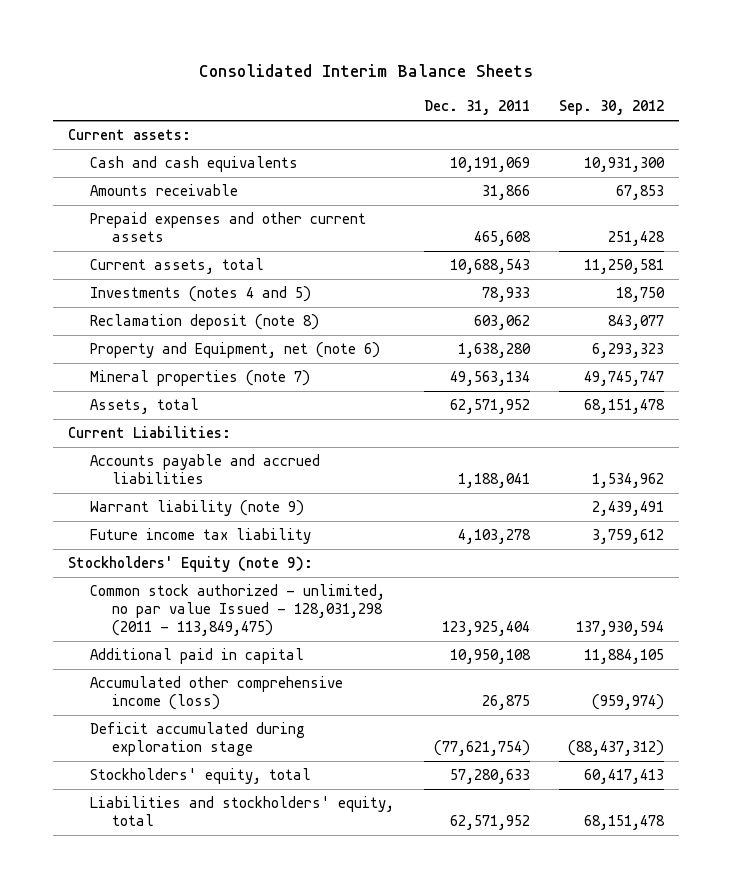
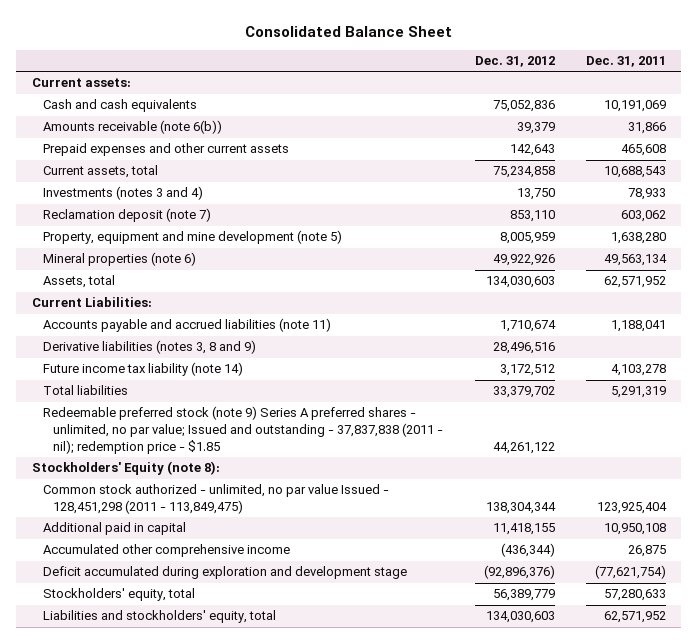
- Consolidated Interim Balance Sheets
+ Consolidated Balance Sheet
- | Dec. 31, 2011 | Sep. 30, 2012
+ | Dec. 31, 2012 | Dec. 31, 2011
- Amounts receivable | 31,866 | 67,853
+ Amounts receivable (note 6(b)) | 39,379 | 31,866
- Investments (notes 4 and 5) | 78,933 | 18,750
- Reclamation deposit (note 8) | 603,062 | 843,077
- Property and Equipment, net (note 6) | 1,638,280 | 6,293,323
- Mineral properties (note 7) | 49,563,134 | 49,745,747
+ Investments (notes 3 and 4) | 13,750 | 78,933
+ Reclamation deposit (note 7) | 853,110 | 603,062
+ Property, equipment and mine development (note 5) | 8,005,959 | 1,638,280
+ Mineral properties (note 6) | 49,922,926 | 49,563,134
- Accounts payable and accrued liabilities | 1,188,041 | 1,534,962
- Warrant liability (note 9) | | 2,439,491
- Future income tax liability | 4,103,278 | 3,759,612
- Stockholders' Equity (note 9):
- Common stock authorized - unlimited, no par value Issued - 128,031,298 (2011 - 113,849,475) | 123,925,404 | 137,930,594
+ Accounts payable and accrued liabilities (note 11) | 1,710,674 | 1,188,041
+ Derivative liabilities (notes 3, 8 and 9) | 28,496,516 |
+ Future income tax liability (note 14) | 3,172,512 | 4,103,278
+ Total liabilities | 33,379,702 | 5,291,319
+ Redeemable preferred stock (note 9) Series A preferred shares - unlimited, no par value; Issued and outstanding - 37,837,838 (2011 - nil); redemption price - $1.85 | 44,261,122 |
+ Stockholders' Equity (note 8):
+ Common stock authorized - unlimited, no par value Issued - 128,451,298 (2011 - 113,849,475) | 138,304,344 | 123,925,404
- Accumulated other comprehensive income (loss) | 26,875 | (959,974)
- Deficit accumulated during exploration stage | (77,621,754) | (88,437,312)
+ Accumulated other comprehensive income | (436,344) | 26,875
+ Deficit accumulated during exploration and development stage | (92,896,376) | (77,621,754)

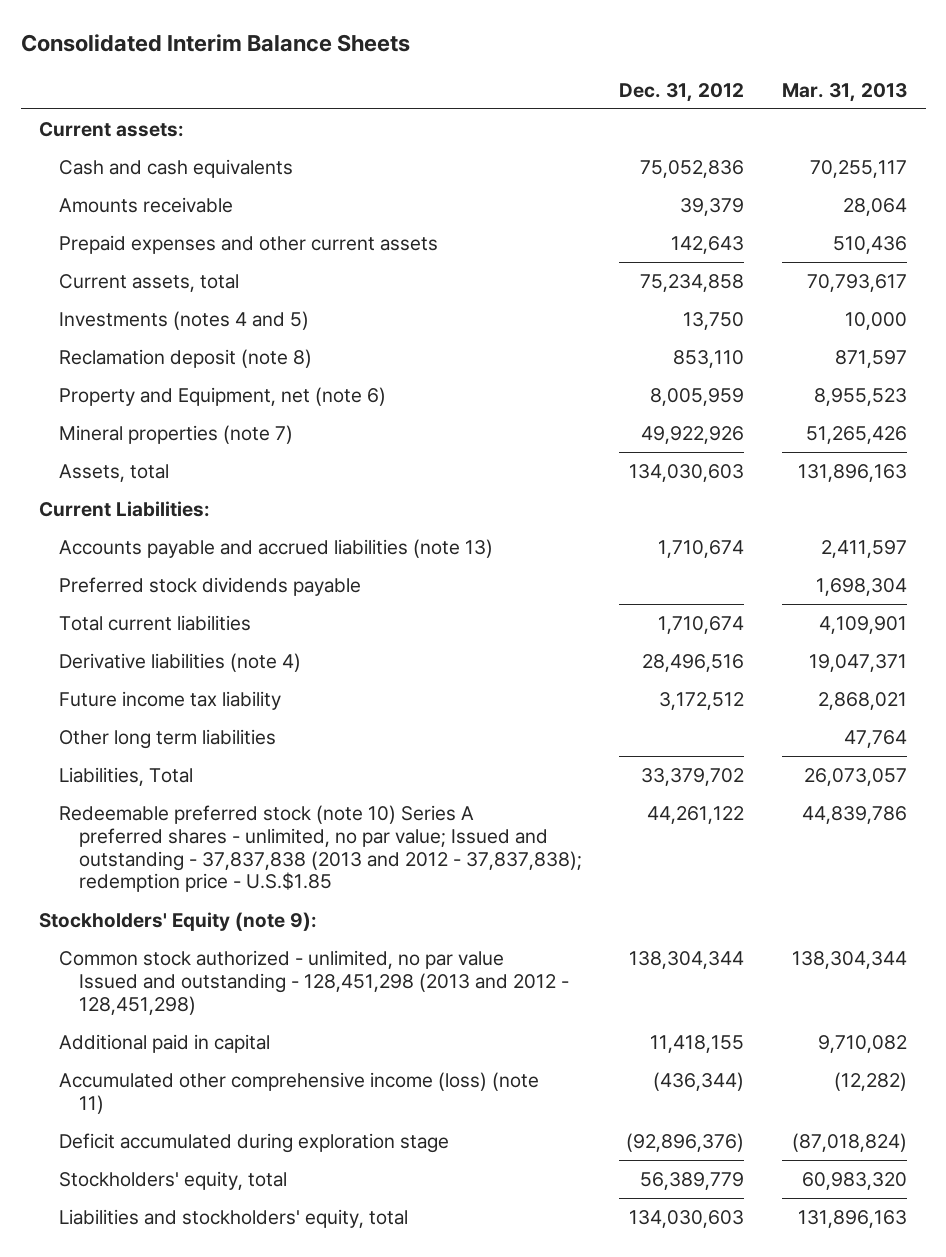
- Consolidated Balance Sheet
+ Consolidated Interim Balance Sheets
- | Dec. 31, 2012 | Dec. 31, 2011
+ | Dec. 31, 2012 | Mar. 31, 2013
- Amounts receivable (note 6(b)) | 39,379 | 31,866
+ Amounts receivable | 39,379 | 28,064
- Investments (notes 3 and 4) | 13,750 | 78,933
- Reclamation deposit (note 7) | 853,110 | 603,062
- Property, equipment and mine development (note 5) | 8,005,959 | 1,638,280
- Mineral properties (note 6) | 49,922,926 | 49,563,134
+ Investments (notes 4 and 5) | 13,750 | 10,000
+ Reclamation deposit (note 8) | 853,110 | 871,597
+ Property and Equipment, net (note 6) | 8,005,959 | 8,955,523
+ Mineral properties (note 7) | 49,922,926 | 51,265,426
- Accounts payable and accrued liabilities (note 11) | 1,710,674 | 1,188,041
- Derivative liabilities (notes 3, 8 and 9) | 28,496,516 |
- Future income tax liability (note 14) | 3,172,512 | 4,103,278
- Total liabilities | 33,379,702 | 5,291,319
- Redeemable preferred stock (note 9) Series A preferred shares - unlimited, no par value; Issued and outstanding - 37,837,838 (2011 - nil); redemption price - $1.85 | 44,261,122 |
- Stockholders' Equity (note 8):
- Common stock authorized - unlimited, no par value Issued - 128,451,298 (2011 - 113,849,475) | 138,304,344 | 123,925,404
+ Accounts payable and accrued liabilities (note 13) | 1,710,674 | 2,411,597
+ Preferred stock dividends payable | | 1,698,304
+ Total current liabilities | 1,710,674 | 4,109,901
+ Derivative liabilities (note 4) | 28,496,516 | 19,047,371
+ Future income tax liability | 3,172,512 | 2,868,021
+ Other long term liabilities | | 47,764
+ Liabilities, Total | 33,379,702 | 26,073,057
+ Redeemable preferred stock (note 10) Series A preferred shares - unlimited, no par value; Issued and outstanding - 37,837,838 (2013 and 2012 - 37,837,838); redemption price - U.S.$1.85 | 44,261,122 | 44,839,786
+ Stockholders' Equity (note 9):
+ Common stock authorized - unlimited, no par value Issued and outstanding - 128,451,298 (2013 and 2012 - 128,451,298) | 138,304,344 | 138,304,344
- Accumulated other comprehensive income | (436,344) | 26,875
- Deficit accumulated during exploration and development stage | (92,896,376) | (77,621,754)
+ Accumulated other comprehensive income (loss) (note 11) | (436,344) | (12,282)
+ Deficit accumulated during exploration stage | (92,896,376) | (87,018,824)

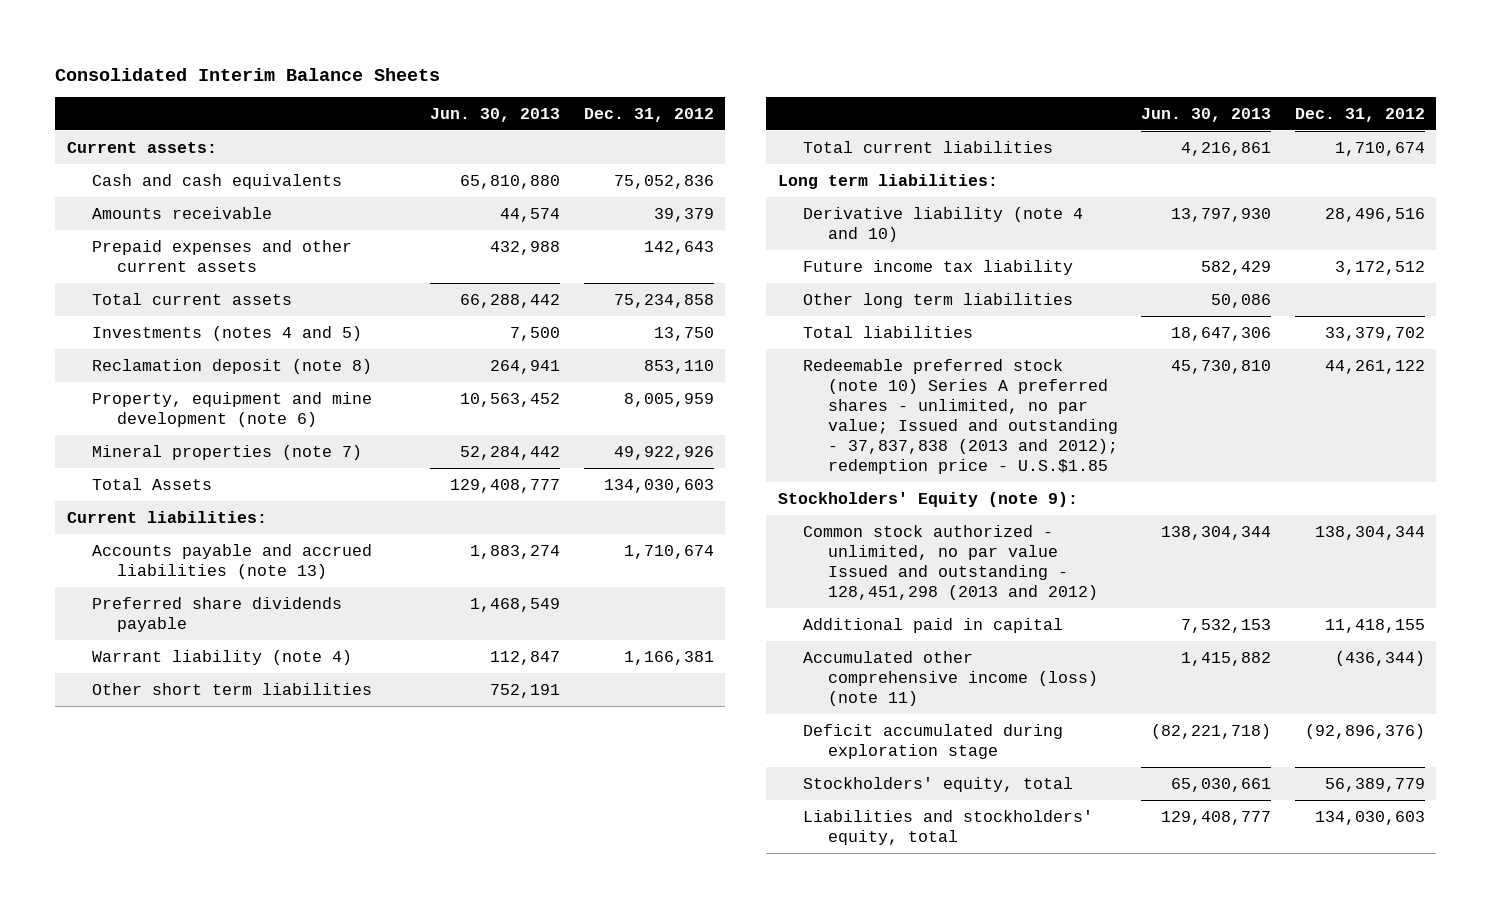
- | Dec. 31, 2012 | Mar. 31, 2013
+ | Jun. 30, 2013 | Dec. 31, 2012
- Current assets, total | 75,234,858 | 70,793,617
+ Total current assets | 66,288,442 | 75,234,858
- Property and Equipment, net (note 6) | 8,005,959 | 8,955,523
+ Property, equipment and mine development (note 6) | 10,563,452 | 8,005,959
- Assets, total | 134,030,603 | 131,896,163
- Current Liabilities:
+ Total Assets | 129,408,777 | 134,030,603
+ Current liabilities:
- Preferred stock dividends payable | | 1,698,304
+ Preferred share dividends payable | 1,468,549 |
+ Warrant liability (note 4) | 112,847 | 1,166,381
+ Other short term liabilities | 752,191 |
- Derivative liabilities (note 4) | 28,496,516 | 19,047,371
+ Long term liabilities:
+ Derivative liability (note 4 and 10) | 13,797,930 | 28,496,516
- Liabilities, Total | 33,379,702 | 26,073,057
- Redeemable preferred stock (note 10) Series A preferred shares - unlimited, no par value; Issued and outstanding - 37,837,838 (2013 and 2012 - 37,837,838); redemption price - U.S.$1.85 | 44,261,122 | 44,839,786
+ Total liabilities | 18,647,306 | 33,379,702
+ Redeemable preferred stock (note 10) Series A preferred shares - unlimited, no par value; Issued and outstanding - 37,837,838 (2013 and 2012); redemption price - U.S.$1.85 | 45,730,810 | 44,261,122
- Common stock authorized - unlimited, no par value Issued and outstanding - 128,451,298 (2013 and 2012 - 128,451,298) | 138,304,344 | 138,304,344
+ Common stock authorized - unlimited, no par value Issued and outstanding - 128,451,298 (2013 and 2012) | 138,304,344 | 138,304,344

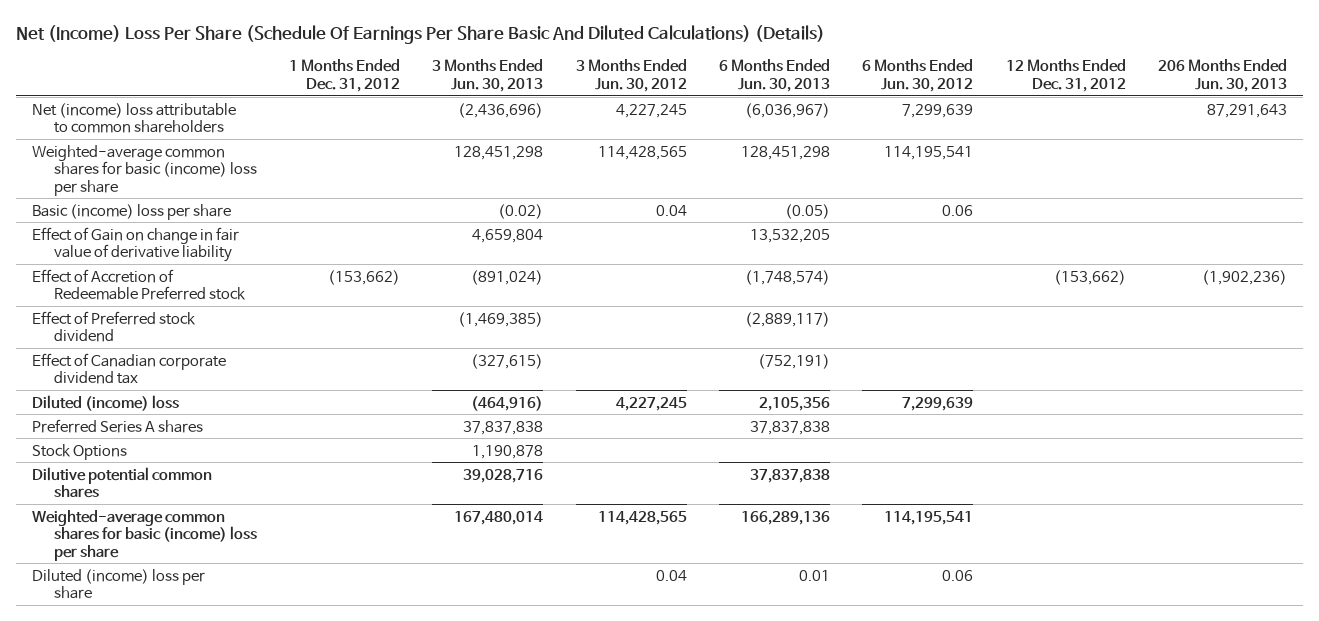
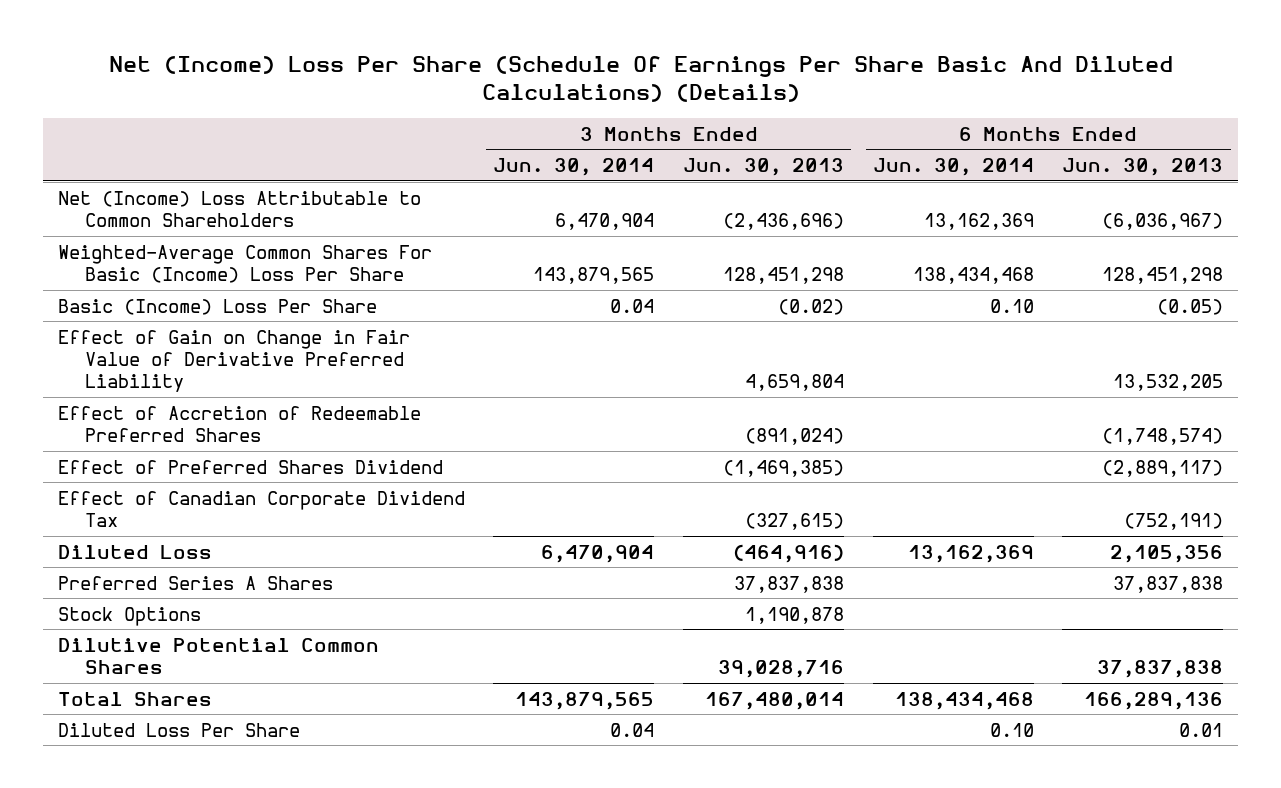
- | 1 Months Ended Dec. 31, 2012 | 3 Months Ended Jun. 30, 2013 | 3 Months Ended Jun. 30, 2012 | 6 Months Ended Jun. 30, 2013 | 6 Months Ended Jun. 30, 2012 | 12 Months Ended Dec. 31, 2012 | 206 Months Ended Jun. 30, 2013
+ | 3 Months Ended Jun. 30, 2014 | 3 Months Ended Jun. 30, 2013 | 6 Months Ended Jun. 30, 2014 | 6 Months Ended Jun. 30, 2013
- Net (income) loss attributable to common shareholders | | (2,436,696) | 4,227,245 | (6,036,967) | 7,299,639 | | 87,291,643
- Weighted-average common shares for basic (income) loss per share | | 128,451,298 | 114,428,565 | 128,451,298 | 114,195,541 | |
- Basic (income) loss per share | | (0.02) | 0.04 | (0.05) | 0.06 | |
- Effect of Gain on change in fair value of derivative liability | | 4,659,804 | | 13,532,205 | | |
- Effect of Accretion of Redeemable Preferred stock | (153,662) | (891,024) | | (1,748,574) | | (153,662) | (1,902,236)
- Effect of Preferred stock dividend | | (1,469,385) | | (2,889,117) | | |
- Effect of Canadian corporate dividend tax | | (327,615) | | (752,191) | | |
- Diluted (income) loss | | (464,916) | 4,227,245 | 2,105,356 | 7,299,639 | |
- Preferred Series A shares | | 37,837,838 | | 37,837,838 | | |
+ Net (Income) Loss Attributable to Common Shareholders | 6,470,904 | (2,436,696) | 13,162,369 | (6,036,967)
+ Weighted-Average Common Shares For Basic (Income) Loss Per Share | 143,879,565 | 128,451,298 | 138,434,468 | 128,451,298
+ Basic (Income) Loss Per Share | 0.04 | (0.02) | 0.10 | (0.05)
+ Effect of Gain on Change in Fair Value of Derivative Preferred Liability | | 4,659,804 | | 13,532,205
+ Effect of Accretion of Redeemable Preferred Shares | | (891,024) | | (1,748,574)
+ Effect of Preferred Shares Dividend | | (1,469,385) | | (2,889,117)
+ Effect of Canadian Corporate Dividend Tax | | (327,615) | | (752,191)
+ Diluted Loss | 6,470,904 | (464,916) | 13,162,369 | 2,105,356
+ Preferred Series A Shares | | 37,837,838 | | 37,837,838
- Dilutive potential common shares | | 39,028,716 | | 37,837,838 | | |
- Weighted-average common shares for basic (income) loss per share | | 167,480,014 | 114,428,565 | 166,289,136 | 114,195,541 | |
- Diluted (income) loss per share | | | 0.04 | 0.01 | 0.06 | |
+ Dilutive Potential Common Shares | | 39,028,716 | | 37,837,838
+ Total Shares | 143,879,565 | 167,480,014 | 138,434,468 | 166,289,136
+ Diluted Loss Per Share | 0.04 | | 0.10 | 0.01

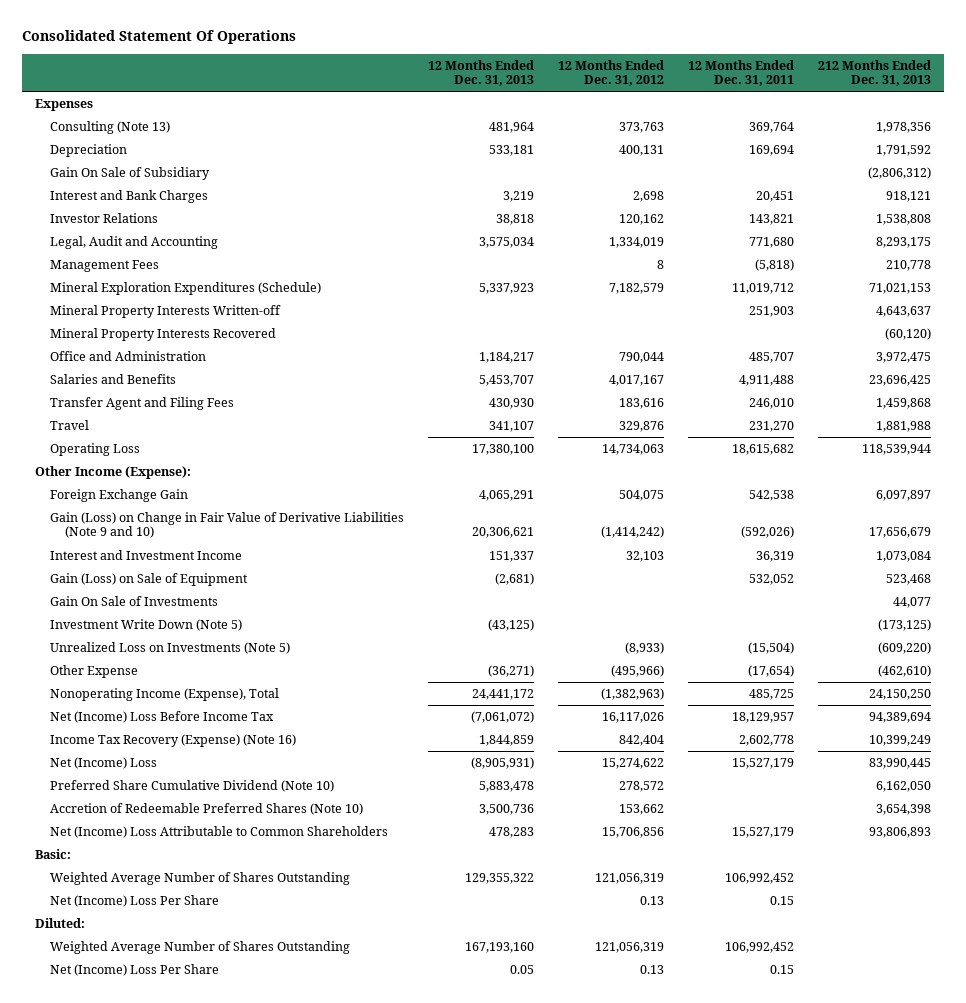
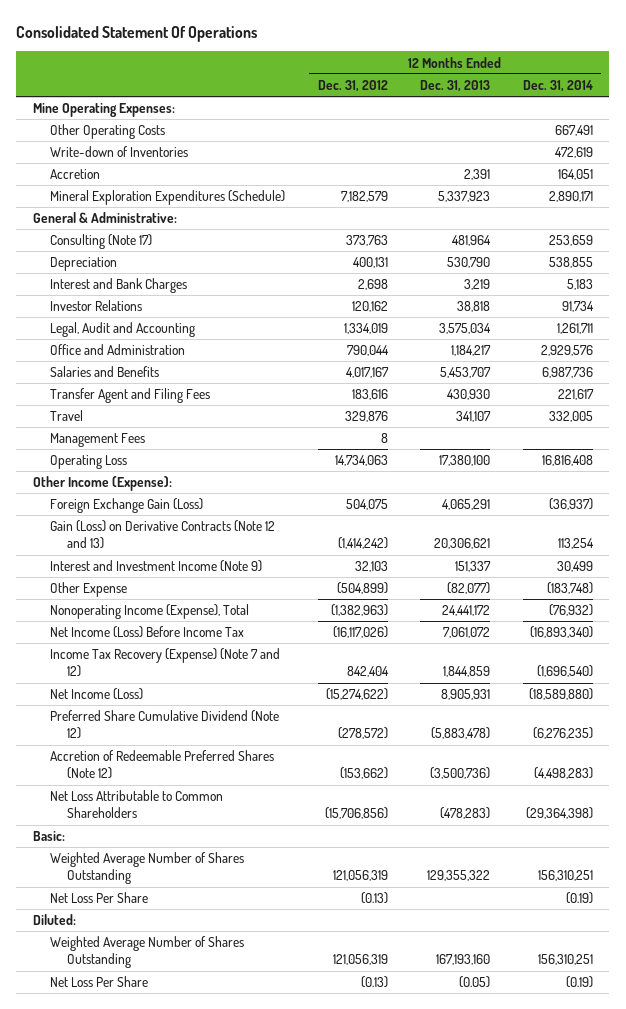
- | 12 Months Ended Dec. 31, 2013 | 12 Months Ended Dec. 31, 2012 | 12 Months Ended Dec. 31, 2011 | 212 Months Ended Dec. 31, 2013
+ | 12 Months Ended Dec. 31, 2012 | 12 Months Ended Dec. 31, 2013 | 12 Months Ended Dec. 31, 2014
- Expenses
- Consulting (Note 13) | 481,964 | 373,763 | 369,764 | 1,978,356
- Depreciation | 533,181 | 400,131 | 169,694 | 1,791,592
- Gain On Sale of Subsidiary | | | | (2,806,312)
+ Mine Operating Expenses:
+ Other Operating Costs | | | 667,491
+ Write-down of Inventories | | | 472,619
+ Accretion | | 2,391 | 164,051
moved up: Mineral Exploration Expenditures (Schedule) | 7,182,579 | 5,337,923 | 2,890,171
+ General & Administrative:
+ Consulting (Note 17) | 373,763 | 481,964 | 253,659
+ Depreciation | 400,131 | 530,790 | 538,855
- Mineral Property Interests Written-off | | | 251,903 | 4,643,637
- Mineral Property Interests Recovered | | | | (60,120)
moved down: Management Fees | 8 | |
- Foreign Exchange Gain | 4,065,291 | 504,075 | 542,538 | 6,097,897
- Gain (Loss) on Change in Fair Value of Derivative Liabilities (Note 9 and 10) | 20,306,621 | (1,414,242) | (592,026) | 17,656,679
- Interest and Investment Income | 151,337 | 32,103 | 36,319 | 1,073,084
- Gain (Loss) on Sale of Equipment | (2,681) | | 532,052 | 523,468
- Gain On Sale of Investments | | | | 44,077
- Investment Write Down (Note 5) | (43,125) | | | (173,125)
- Unrealized Loss on Investments (Note 5) | | (8,933) | (15,504) | (609,220)
- Other Expense | (36,271) | (495,966) | (17,654) | (462,610)
+ Foreign Exchange Gain (Loss) | 504,075 | 4,065,291 | (36,937)
+ Gain (Loss) on Derivative Contracts (Note 12 and 13) | (1,414,242) | 20,306,621 | 113,254
+ Interest and Investment Income (Note 9) | 32,103 | 151,337 | 30,499
+ Other Expense | (504,899) | (82,077) | (183,748)
- Net (Income) Loss Before Income Tax | (7,061,072) | 16,117,026 | 18,129,957 | 94,389,694
- Income Tax Recovery (Expense) (Note 16) | 1,844,859 | 842,404 | 2,602,778 | 10,399,249
- Net (Income) Loss | (8,905,931) | 15,274,622 | 15,527,179 | 83,990,445
- Preferred Share Cumulative Dividend (Note 10) | 5,883,478 | 278,572 | | 6,162,050
- Accretion of Redeemable Preferred Shares (Note 10) | 3,500,736 | 153,662 | | 3,654,398
- Net (Income) Loss Attributable to Common Shareholders | 478,283 | 15,706,856 | 15,527,179 | 93,806,893
+ Net Income (Loss) Before Income Tax | (16,117,026) | 7,061,072 | (16,893,340)
+ Income Tax Recovery (Expense) (Note 7 and 12) | 842,404 | 1,844,859 | (1,696,540)
+ Net Income (Loss) | (15,274,622) | 8,905,931 | (18,589,880)
+ Preferred Share Cumulative Dividend (Note 12) | (278,572) | (5,883,478) | (6,276,235)
+ Accretion of Redeemable Preferred Shares (Note 12) | (153,662) | (3,500,736) | (4,498,283)
+ Net Loss Attributable to Common Shareholders | (15,706,856) | (478,283) | (29,364,398)
- Net (Income) Loss Per Share | | 0.13 | 0.15 |
+ Net Loss Per Share | (0.13) | | (0.19)
- Net (Income) Loss Per Share | 0.05 | 0.13 | 0.15 |
+ Net Loss Per Share | (0.13) | (0.05) | (0.19)

